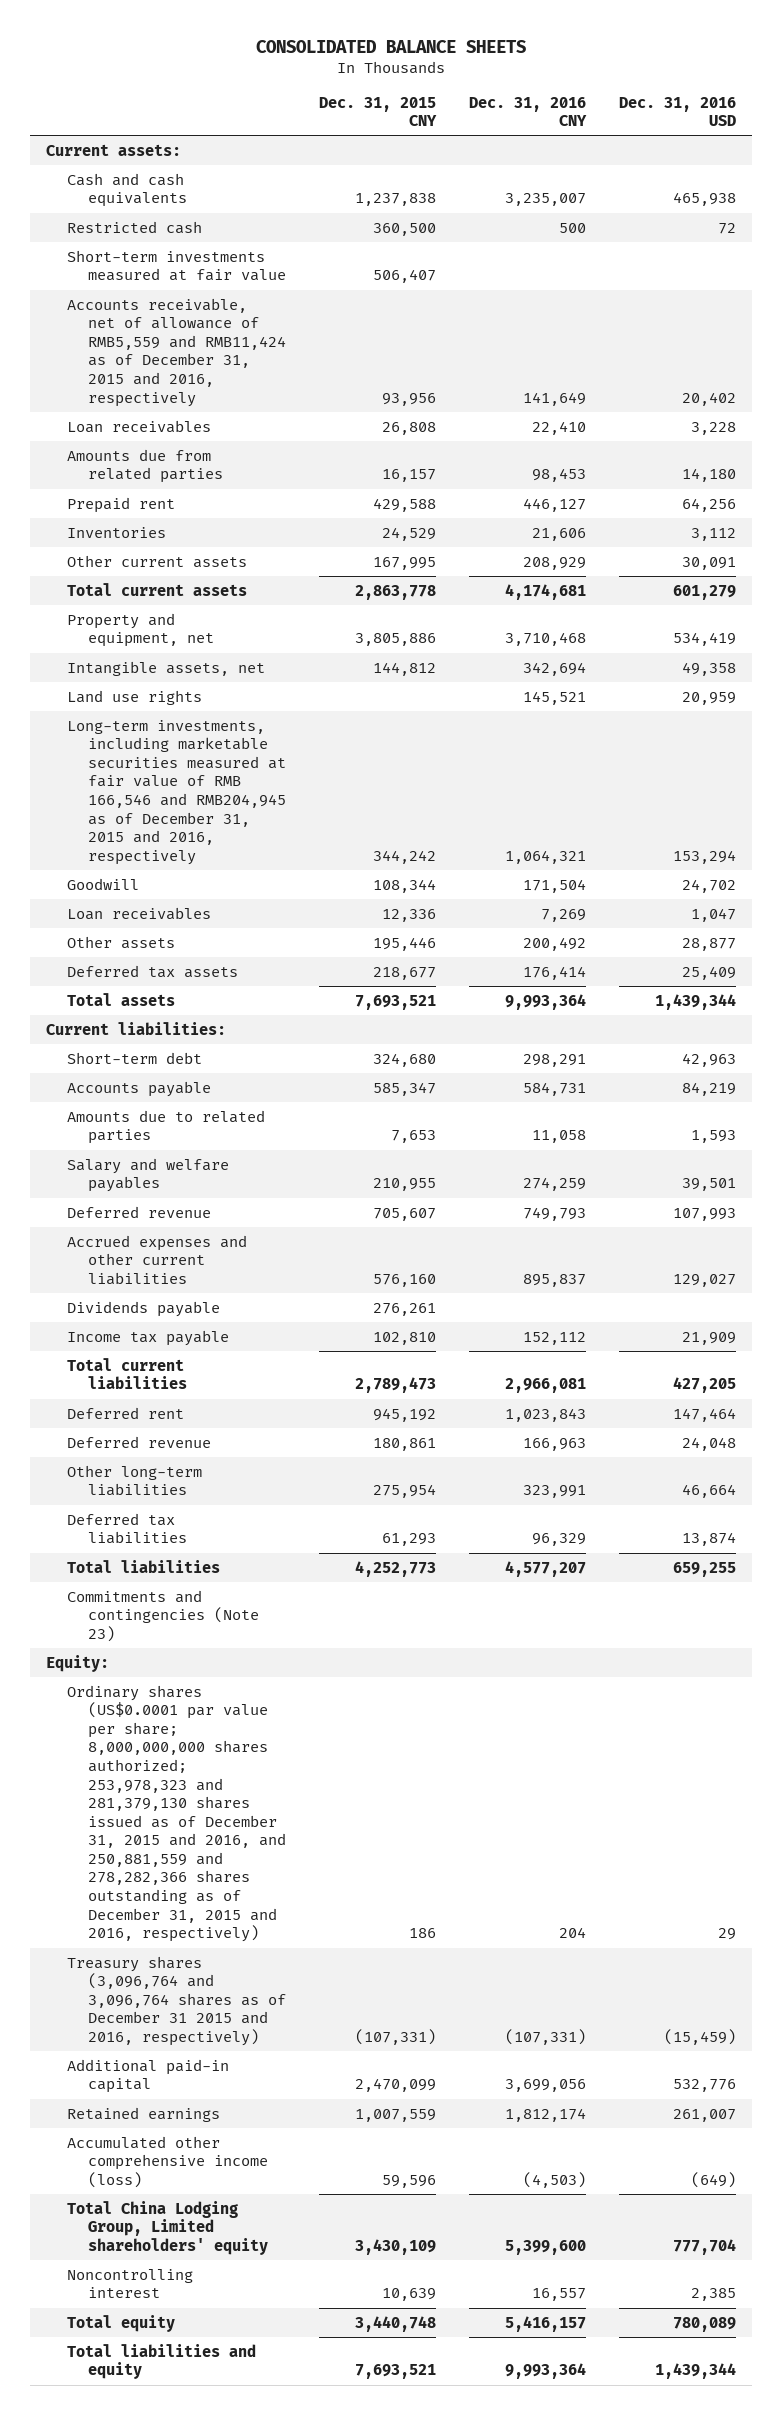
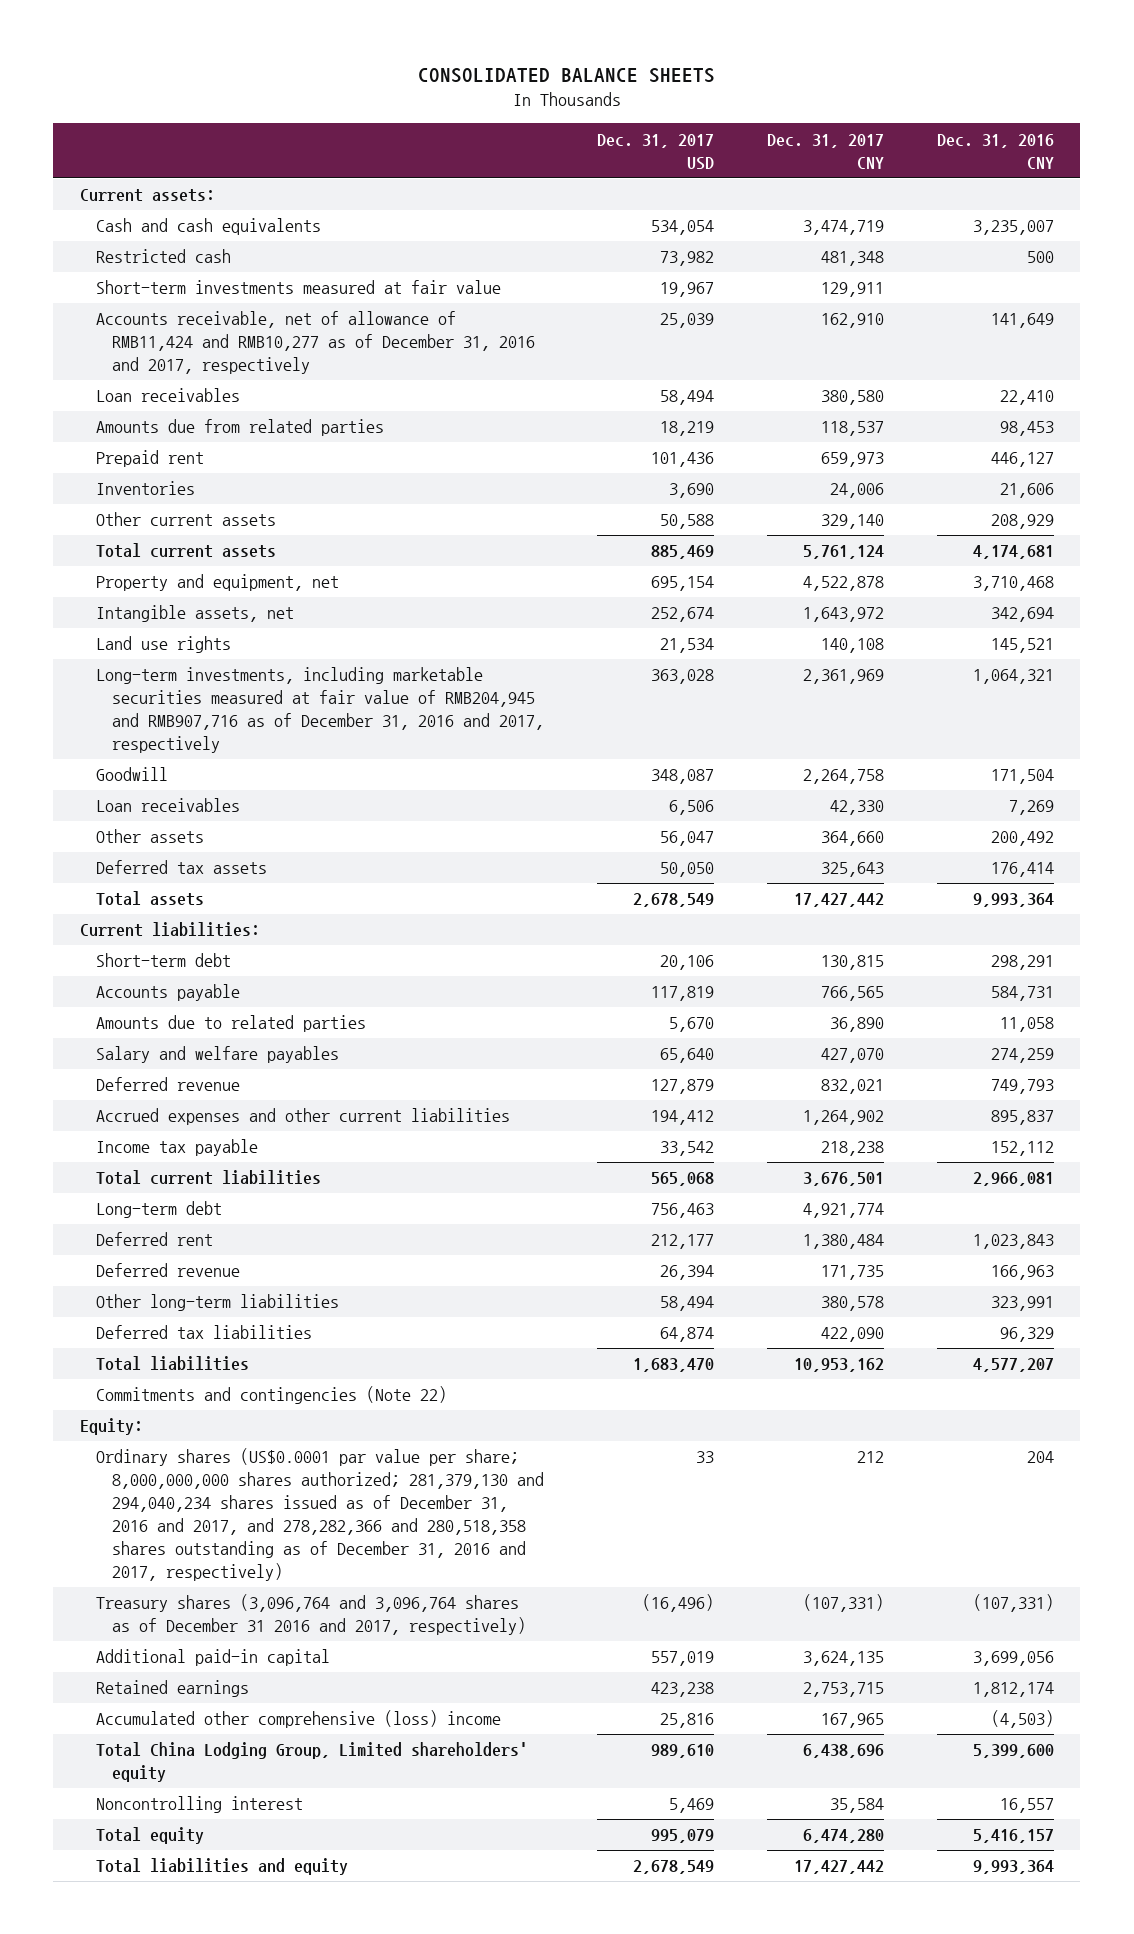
- | Dec. 31, 2015 CNY | Dec. 31, 2016 CNY | Dec. 31, 2016 USD
+ | Dec. 31, 2017 USD | Dec. 31, 2017 CNY | Dec. 31, 2016 CNY
- Accounts receivable, net of allowance of RMB5,559 and RMB11,424 as of December 31, 2015 and 2016, respectively | 93,956 | 141,649 | 20,402
+ Accounts receivable, net of allowance of RMB11,424 and RMB10,277 as of December 31, 2016 and 2017, respectively | 25,039 | 162,910 | 141,649
- Long-term investments, including marketable securities measured at fair value of RMB 166,546 and RMB204,945 as of December 31, 2015 and 2016, respectively | 344,242 | 1,064,321 | 153,294
+ Long-term investments, including marketable securities measured at fair value of RMB204,945 and RMB907,716 as of December 31, 2016 and 2017, respectively | 363,028 | 2,361,969 | 1,064,321
- Dividends payable | 276,261 | |
+ Long-term debt | 756,463 | 4,921,774 |
- Commitments and contingencies (Note 23)
+ Commitments and contingencies (Note 22)
- Ordinary shares (US$0.0001 par value per share; 8,000,000,000 shares authorized; 253,978,323 and 281,379,130 shares issued as of December 31, 2015 and 2016, and 250,881,559 and 278,282,366 shares outstanding as of December 31, 2015 and 2016, respectively) | 186 | 204 | 29
- Treasury shares (3,096,764 and 3,096,764 shares as of December 31 2015 and 2016, respectively) | (107,331) | (107,331) | (15,459)
+ Ordinary shares (US$0.0001 par value per share; 8,000,000,000 shares authorized; 281,379,130 and 294,040,234 shares issued as of December 31, 2016 and 2017, and 278,282,366 and 280,518,358 shares outstanding as of December 31, 2016 and 2017, respectively) | 33 | 212 | 204
+ Treasury shares (3,096,764 and 3,096,764 shares as of December 31 2016 and 2017, respectively) | (16,496) | (107,331) | (107,331)
- Accumulated other comprehensive income (loss) | 59,596 | (4,503) | (649)
+ Accumulated other comprehensive (loss) income | 25,816 | 167,965 | (4,503)

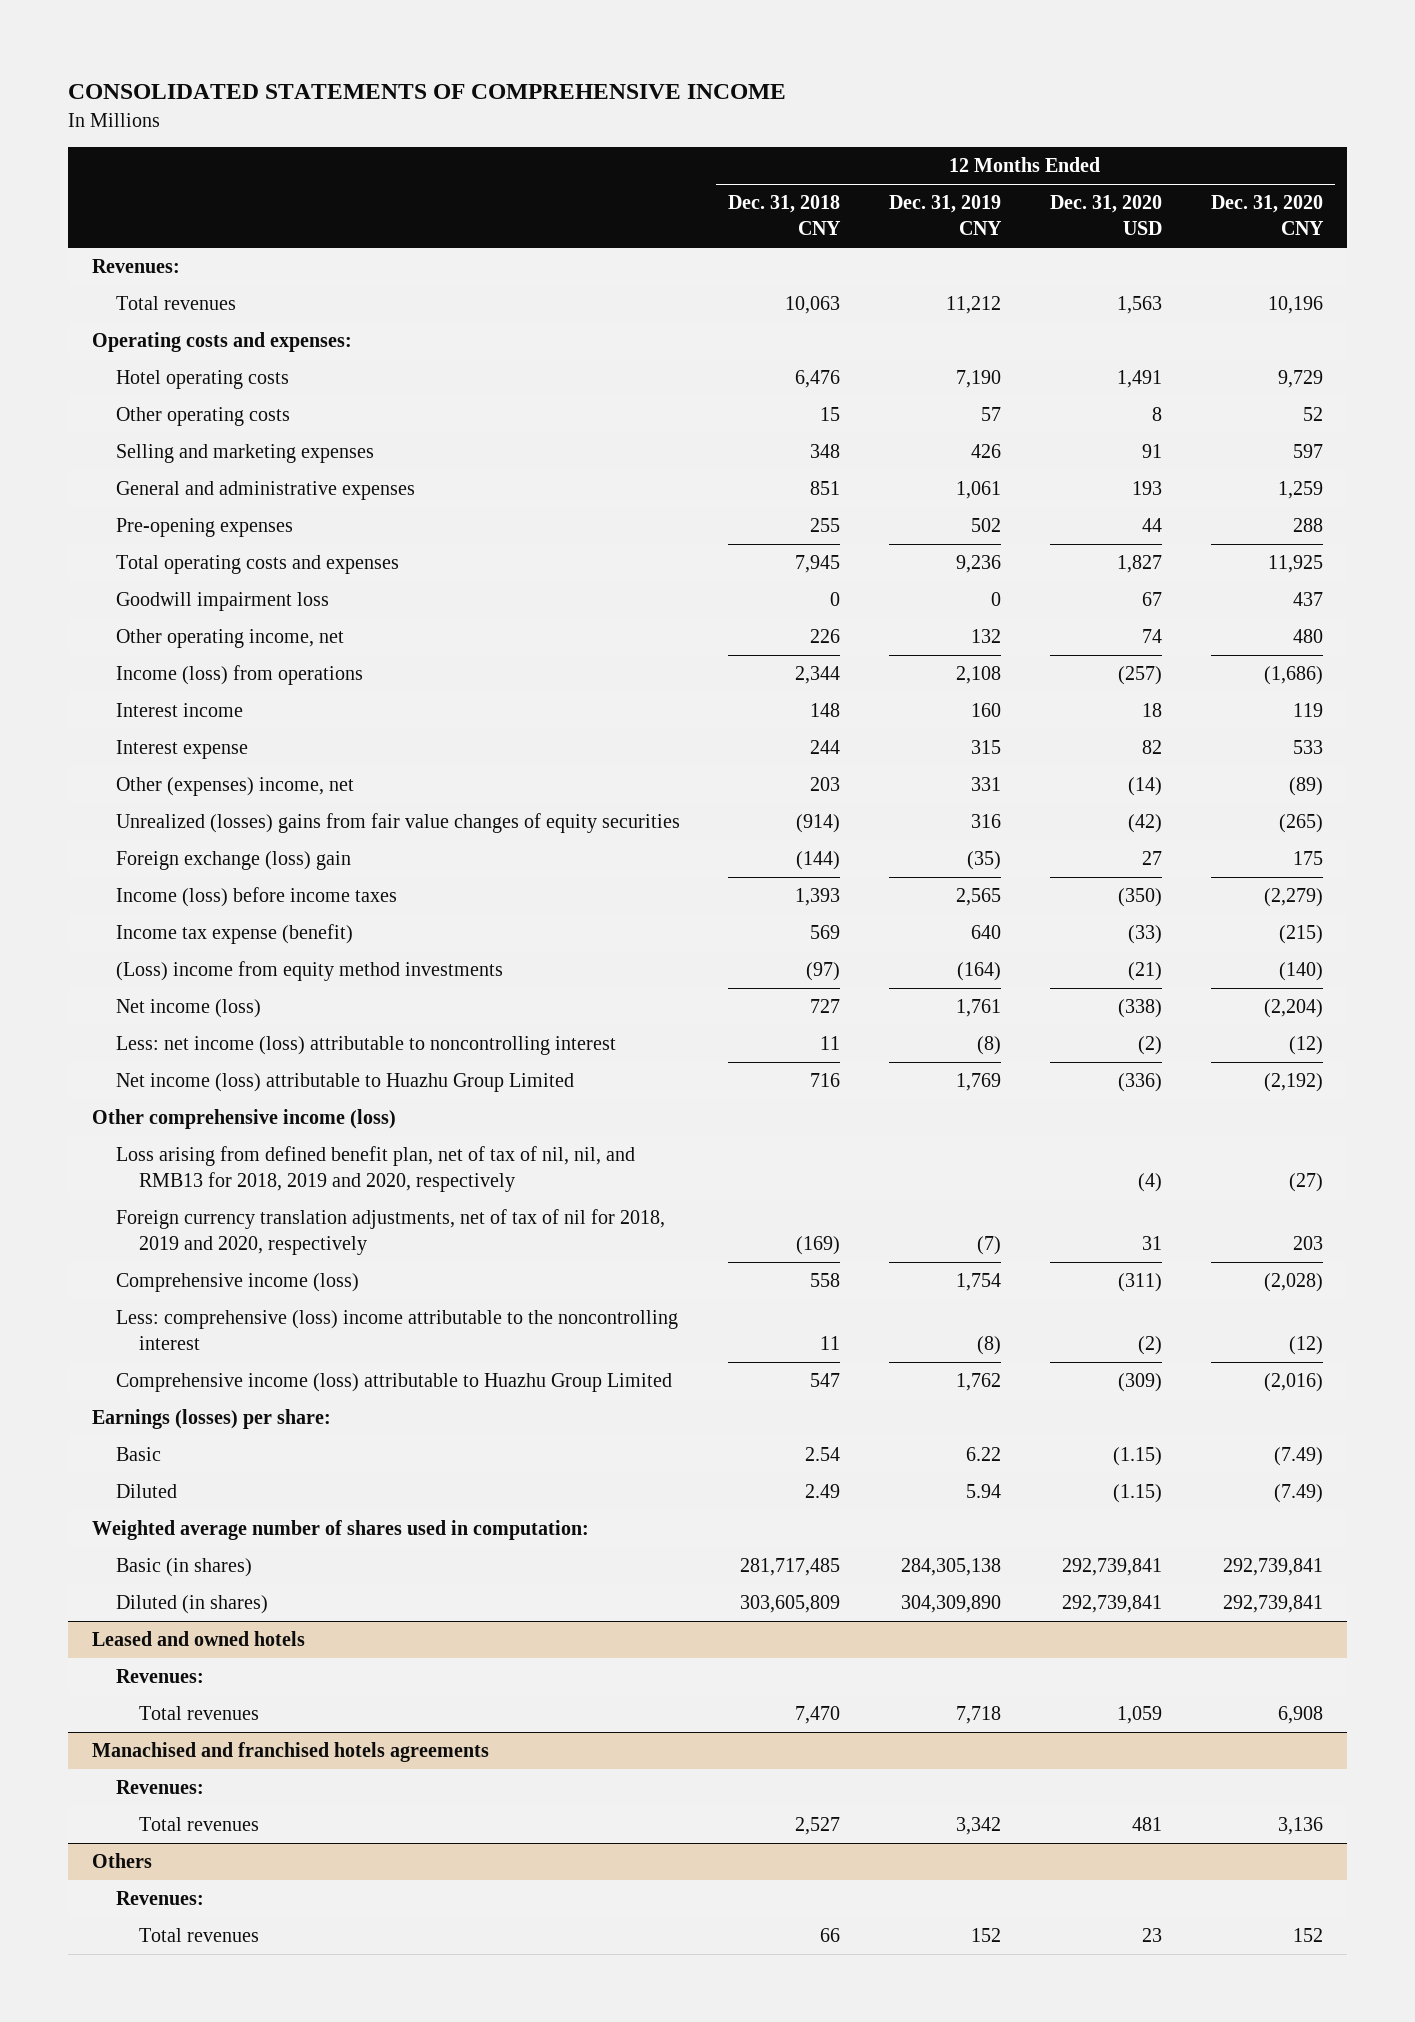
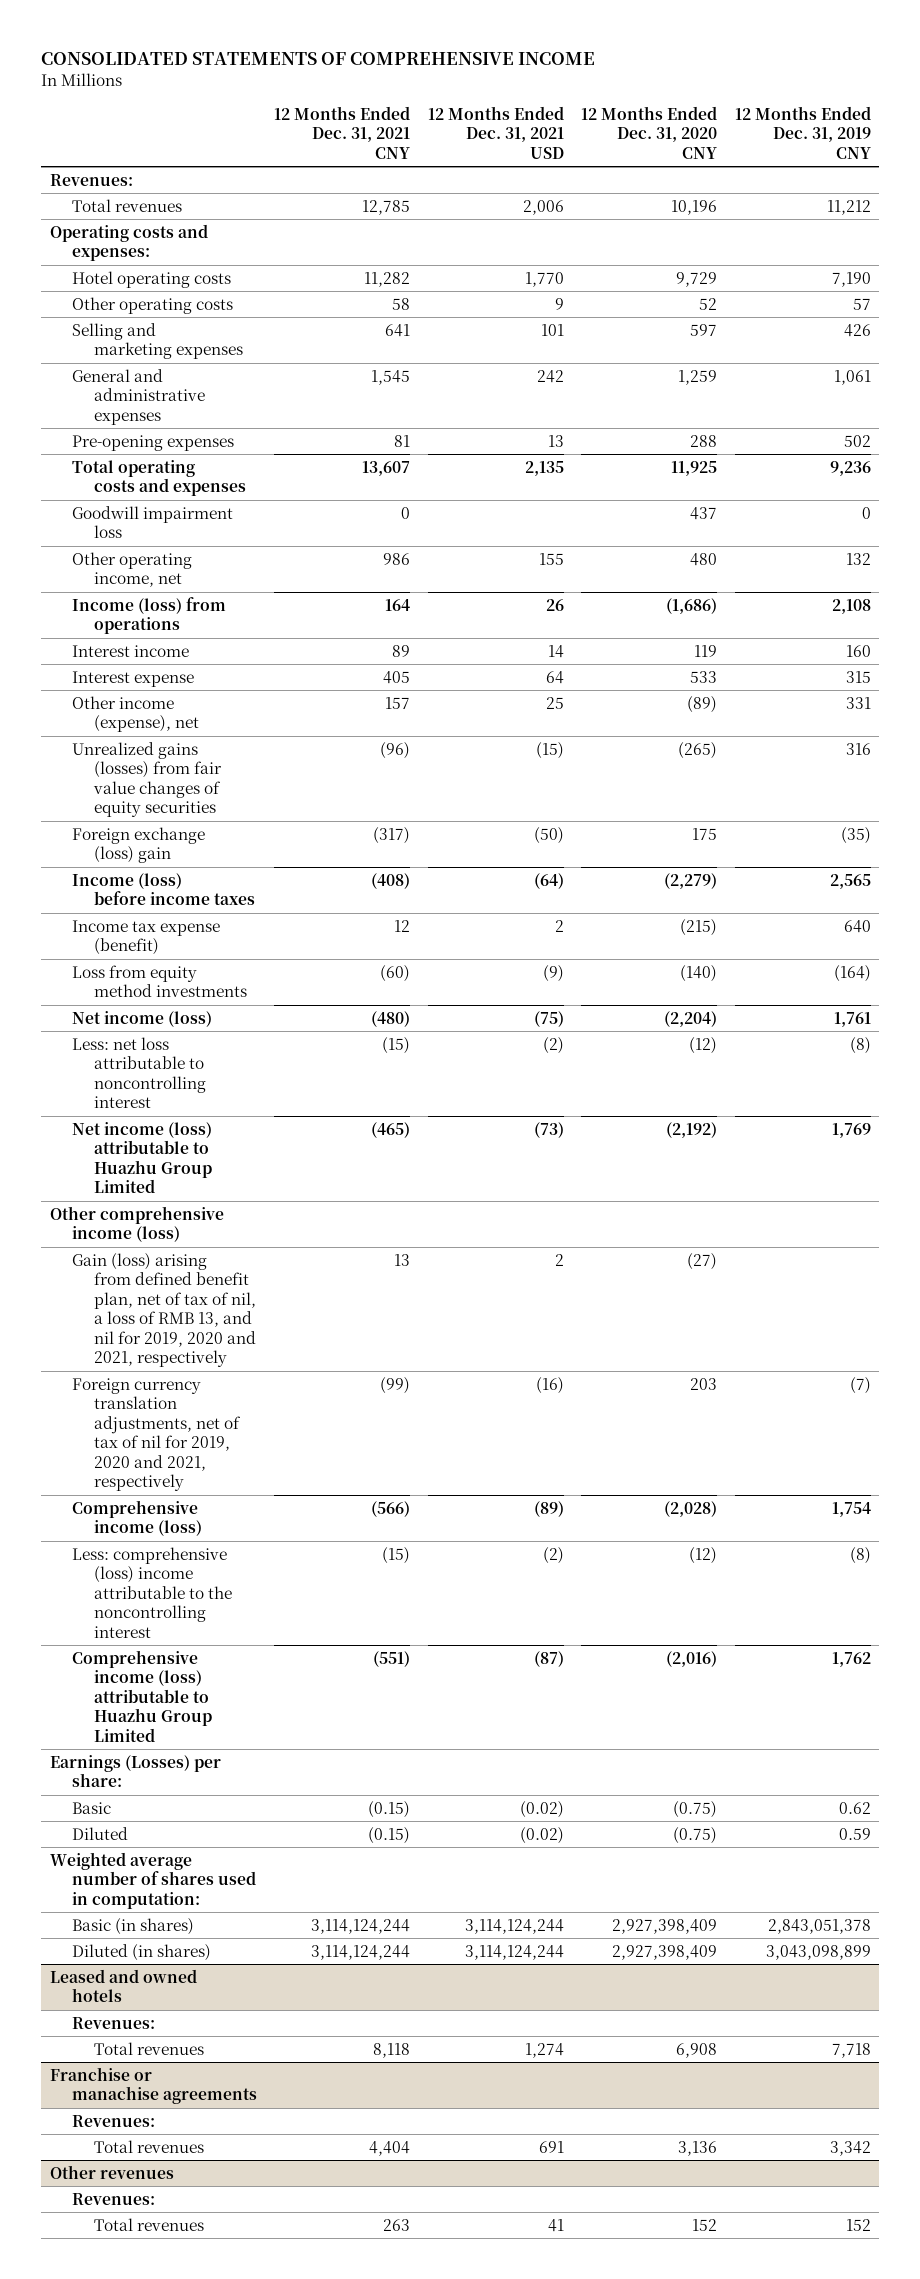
- | 12 Months Ended Dec. 31, 2018 CNY | 12 Months Ended Dec. 31, 2019 CNY | 12 Months Ended Dec. 31, 2020 USD | 12 Months Ended Dec. 31, 2020 CNY
+ | 12 Months Ended Dec. 31, 2021 CNY | 12 Months Ended Dec. 31, 2021 USD | 12 Months Ended Dec. 31, 2020 CNY | 12 Months Ended Dec. 31, 2019 CNY
- Other (expenses) income, net | 203 | 331 | (14) | (89)
- Unrealized (losses) gains from fair value changes of equity securities | (914) | 316 | (42) | (265)
+ Other income (expense), net | 157 | 25 | (89) | 331
+ Unrealized gains (losses) from fair value changes of equity securities | (96) | (15) | (265) | 316
- (Loss) income from equity method investments | (97) | (164) | (21) | (140)
+ Loss from equity method investments | (60) | (9) | (140) | (164)
- Less: net income (loss) attributable to noncontrolling interest | 11 | (8) | (2) | (12)
+ Less: net loss attributable to noncontrolling interest | (15) | (2) | (12) | (8)
- Loss arising from defined benefit plan, net of tax of nil, nil, and RMB13 for 2018, 2019 and 2020, respectively | | | (4) | (27)
- Foreign currency translation adjustments, net of tax of nil for 2018, 2019 and 2020, respectively | (169) | (7) | 31 | 203
+ Gain (loss) arising from defined benefit plan, net of tax of nil, a loss of RMB 13, and nil for 2019, 2020 and 2021, respectively | 13 | 2 | (27) |
+ Foreign currency translation adjustments, net of tax of nil for 2019, 2020 and 2021, respectively | (99) | (16) | 203 | (7)
- Earnings (losses) per share:
- Basic | 2.54 | 6.22 | (1.15) | (7.49)
- Diluted | 2.49 | 5.94 | (1.15) | (7.49)
+ Earnings (Losses) per share:
+ Basic | (0.15) | (0.02) | (0.75) | 0.62
+ Diluted | (0.15) | (0.02) | (0.75) | 0.59
- Basic (in shares) | 281,717,485 | 284,305,138 | 292,739,841 | 292,739,841
- Diluted (in shares) | 303,605,809 | 304,309,890 | 292,739,841 | 292,739,841
+ Basic (in shares) | 3,114,124,244 | 3,114,124,244 | 2,927,398,409 | 2,843,051,378
+ Diluted (in shares) | 3,114,124,244 | 3,114,124,244 | 2,927,398,409 | 3,043,098,899
- Manachised and franchised hotels agreements
+ Franchise or manachise agreements
- Others
+ Other revenues

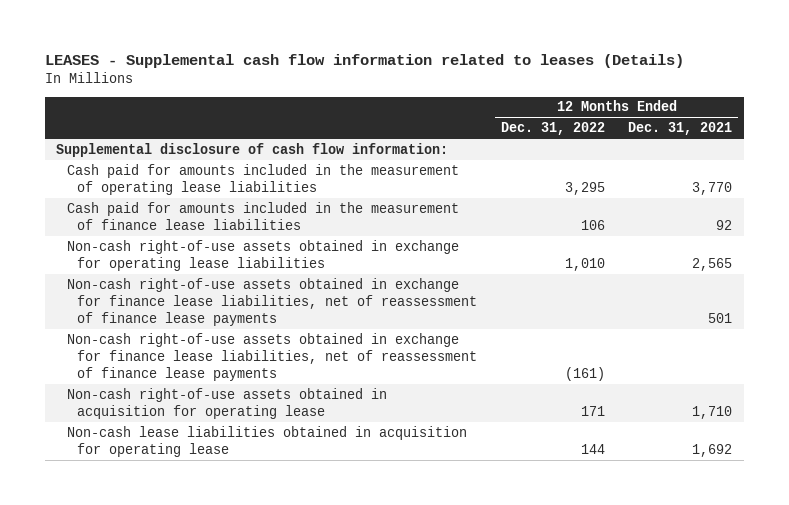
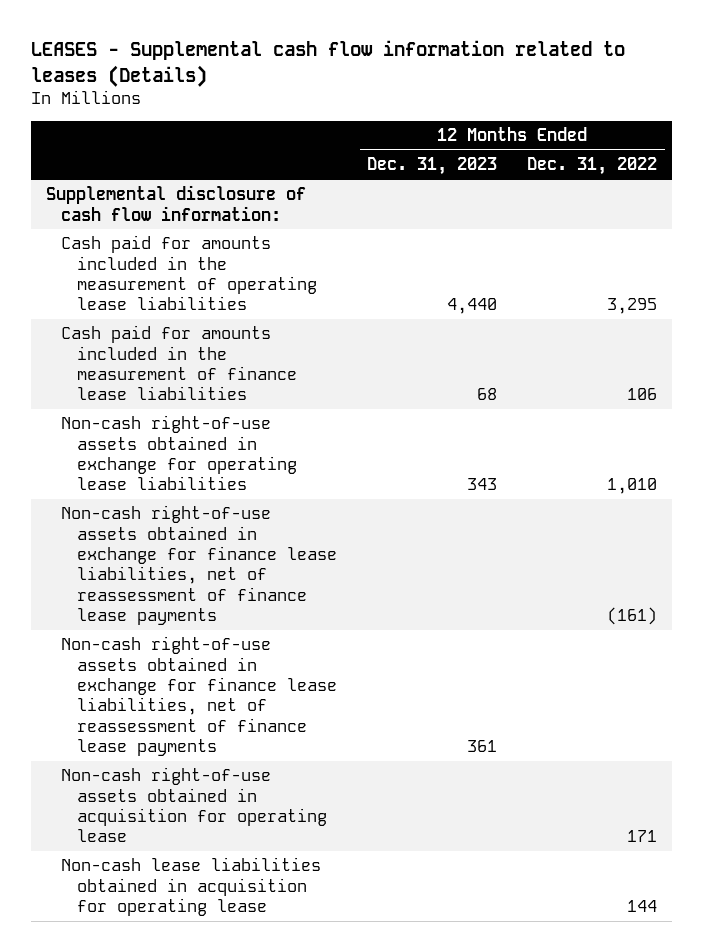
- | 12 Months Ended Dec. 31, 2022 | 12 Months Ended Dec. 31, 2021
+ | 12 Months Ended Dec. 31, 2023 | 12 Months Ended Dec. 31, 2022
moved down: Non-cash right-of-use assets obtained in exchange for finance lease liabilities, net of reassessment of finance lease payments | 361 |

